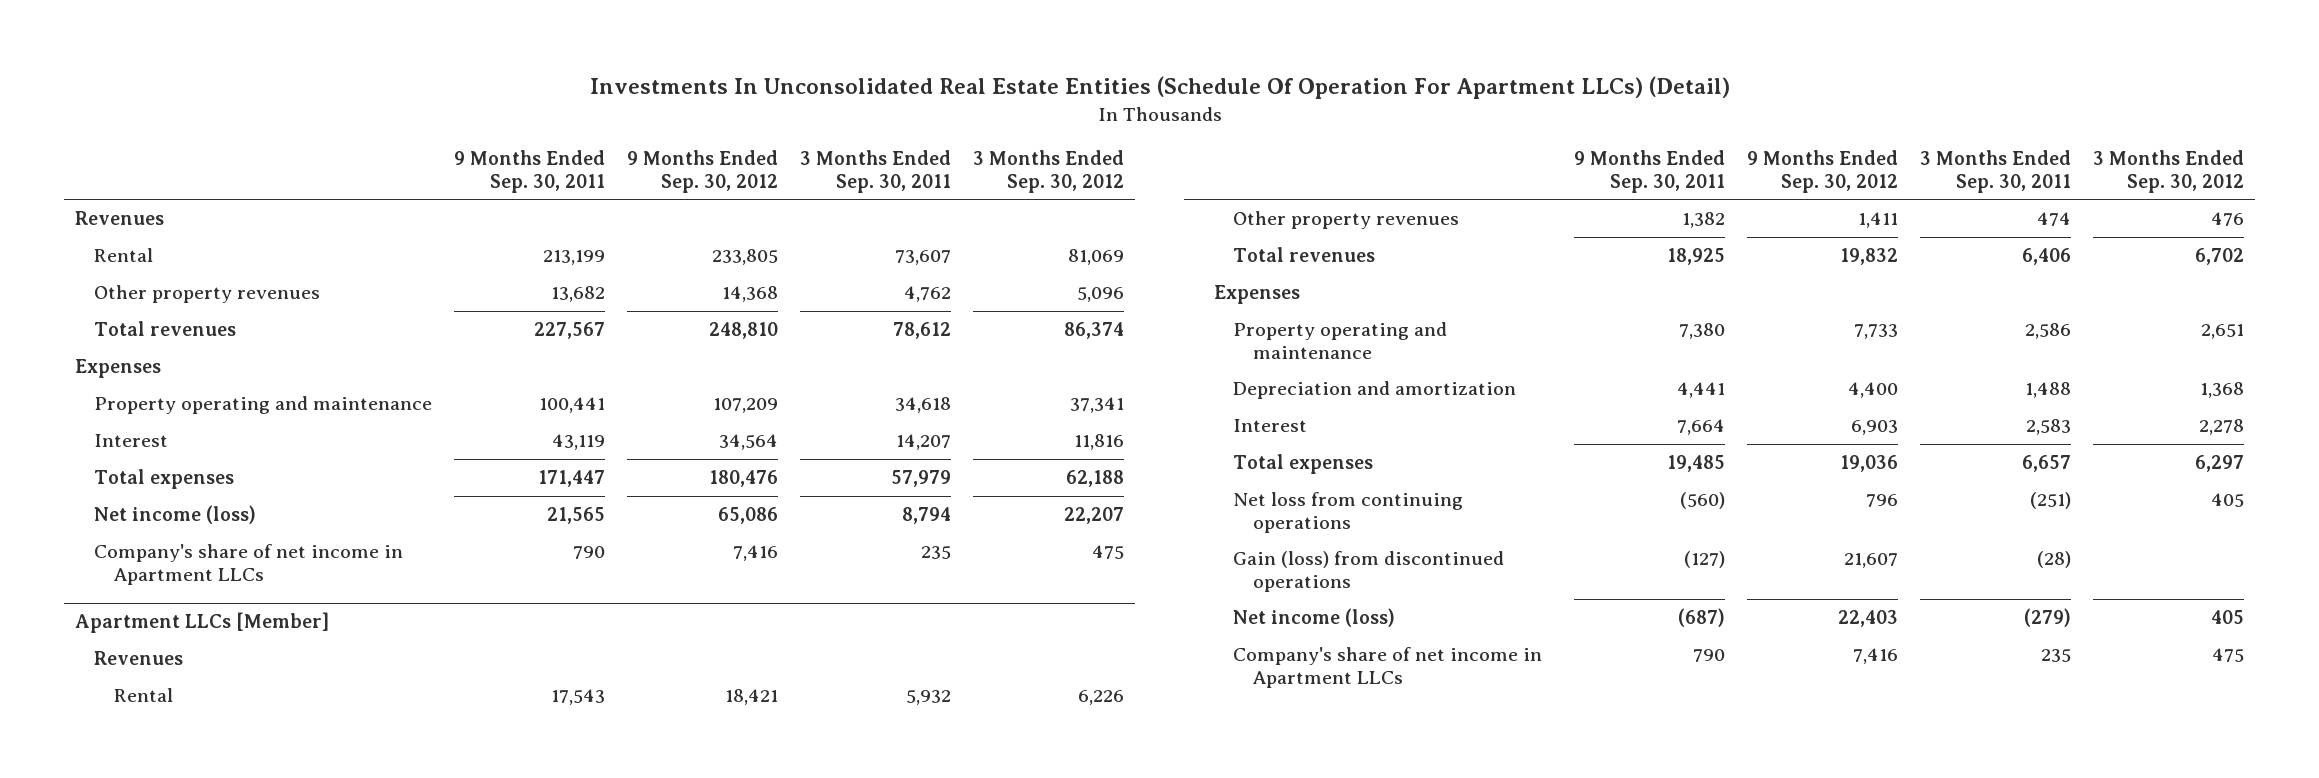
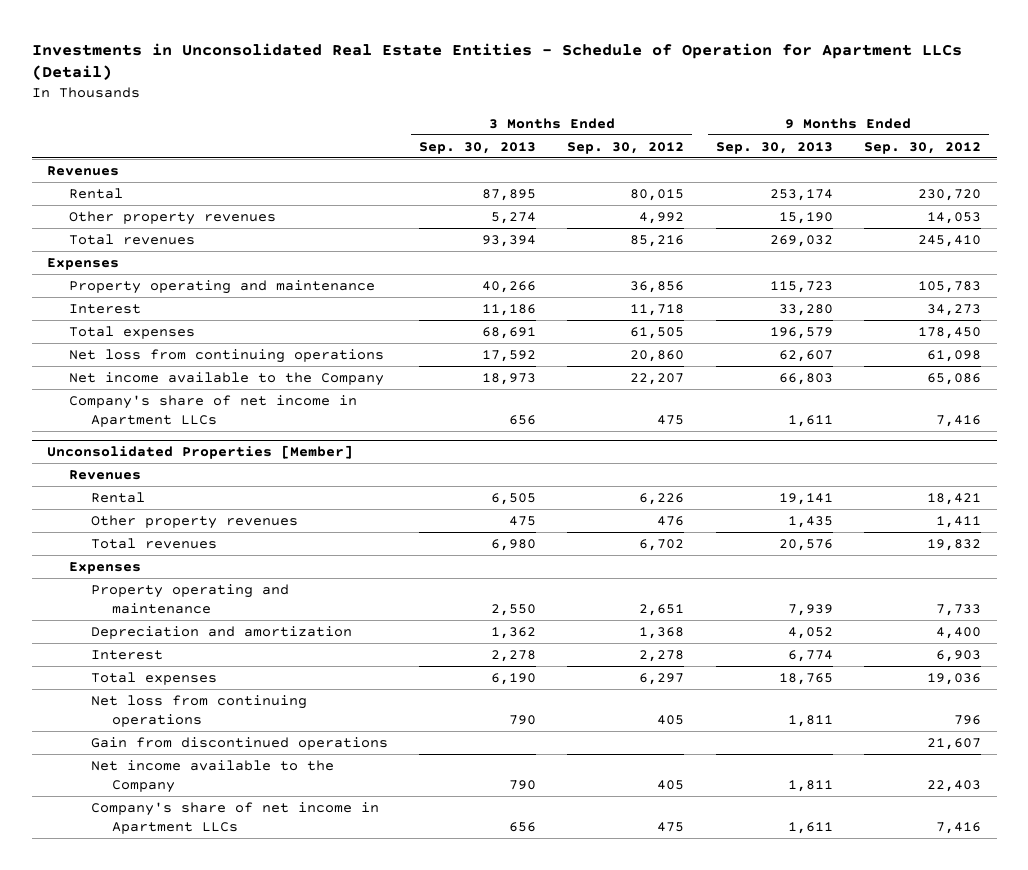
- Investments In Unconsolidated Real Estate Entities (Schedule Of Operation For Apartment LLCs) (Detail)
+ Investments in Unconsolidated Real Estate Entities - Schedule of Operation for Apartment LLCs (Detail)
- | 9 Months Ended Sep. 30, 2011 | 9 Months Ended Sep. 30, 2012 | 3 Months Ended Sep. 30, 2011 | 3 Months Ended Sep. 30, 2012
+ | 3 Months Ended Sep. 30, 2013 | 3 Months Ended Sep. 30, 2012 | 9 Months Ended Sep. 30, 2013 | 9 Months Ended Sep. 30, 2012
- Rental | 213,199 | 233,805 | 73,607 | 81,069
- Other property revenues | 13,682 | 14,368 | 4,762 | 5,096
- Total revenues | 227,567 | 248,810 | 78,612 | 86,374
+ Rental | 87,895 | 80,015 | 253,174 | 230,720
+ Other property revenues | 5,274 | 4,992 | 15,190 | 14,053
+ Total revenues | 93,394 | 85,216 | 269,032 | 245,410
- Property operating and maintenance | 100,441 | 107,209 | 34,618 | 37,341
- Interest | 43,119 | 34,564 | 14,207 | 11,816
- Total expenses | 171,447 | 180,476 | 57,979 | 62,188
- Net income (loss) | 21,565 | 65,086 | 8,794 | 22,207
+ Property operating and maintenance | 40,266 | 36,856 | 115,723 | 105,783
+ Interest | 11,186 | 11,718 | 33,280 | 34,273
+ Total expenses | 68,691 | 61,505 | 196,579 | 178,450
+ Net loss from continuing operations | 17,592 | 20,860 | 62,607 | 61,098
+ Net income available to the Company | 18,973 | 22,207 | 66,803 | 65,086
- Apartment LLCs [Member]
+ Unconsolidated Properties [Member]
- Gain (loss) from discontinued operations | (127) | 21,607 | (28) |
- Net income (loss) | (687) | 22,403 | (279) | 405
+ Gain from discontinued operations | | | | 21,607
+ Net income available to the Company | 790 | 405 | 1,811 | 22,403

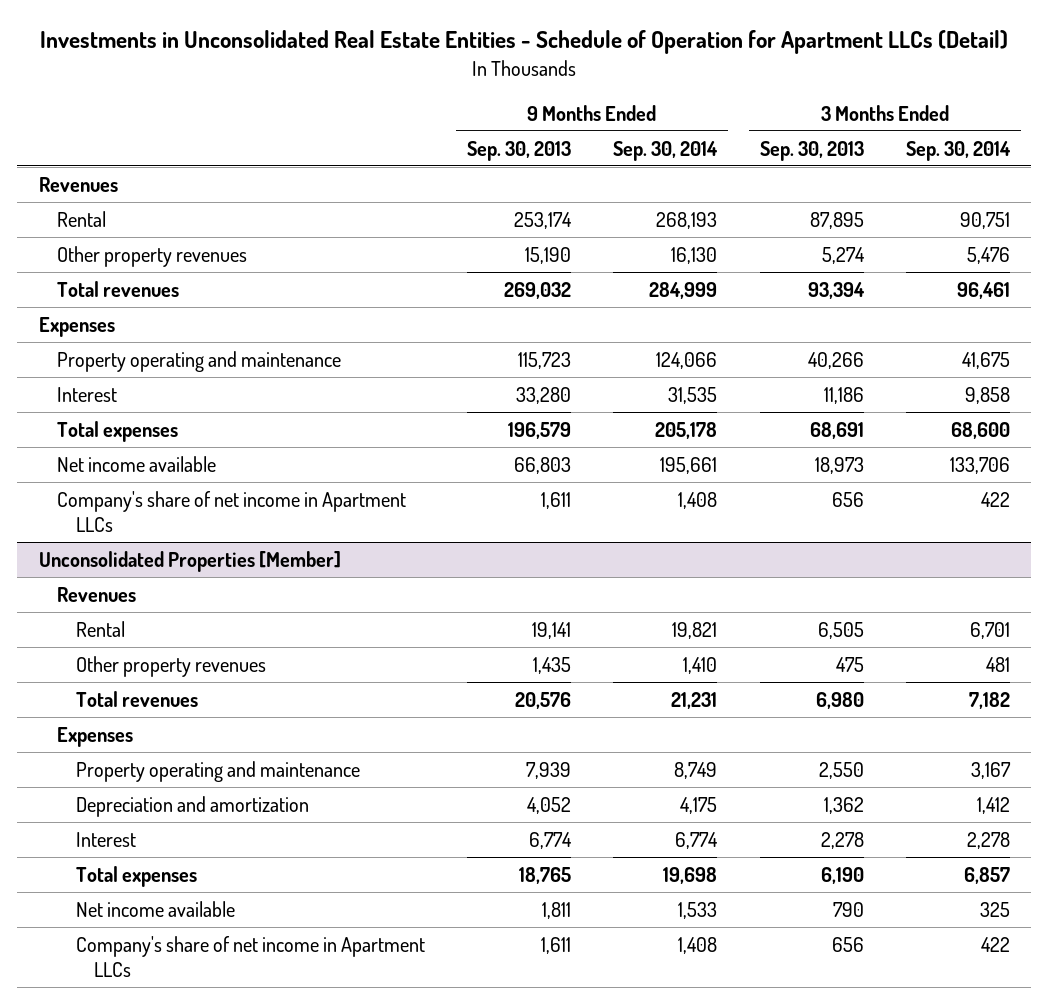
- | 3 Months Ended Sep. 30, 2013 | 3 Months Ended Sep. 30, 2012 | 9 Months Ended Sep. 30, 2013 | 9 Months Ended Sep. 30, 2012
+ | 9 Months Ended Sep. 30, 2013 | 9 Months Ended Sep. 30, 2014 | 3 Months Ended Sep. 30, 2013 | 3 Months Ended Sep. 30, 2014
- Net loss from continuing operations | 17,592 | 20,860 | 62,607 | 61,098
- Net income available to the Company | 18,973 | 22,207 | 66,803 | 65,086
+ Net income available | 66,803 | 195,661 | 18,973 | 133,706
@ Unconsolidated Properties [Member]
- Net loss from continuing operations | 790 | 405 | 1,811 | 796
- Gain from discontinued operations | | | | 21,607
- Net income available to the Company | 790 | 405 | 1,811 | 22,403
+ Net income available | 1,811 | 1,533 | 790 | 325

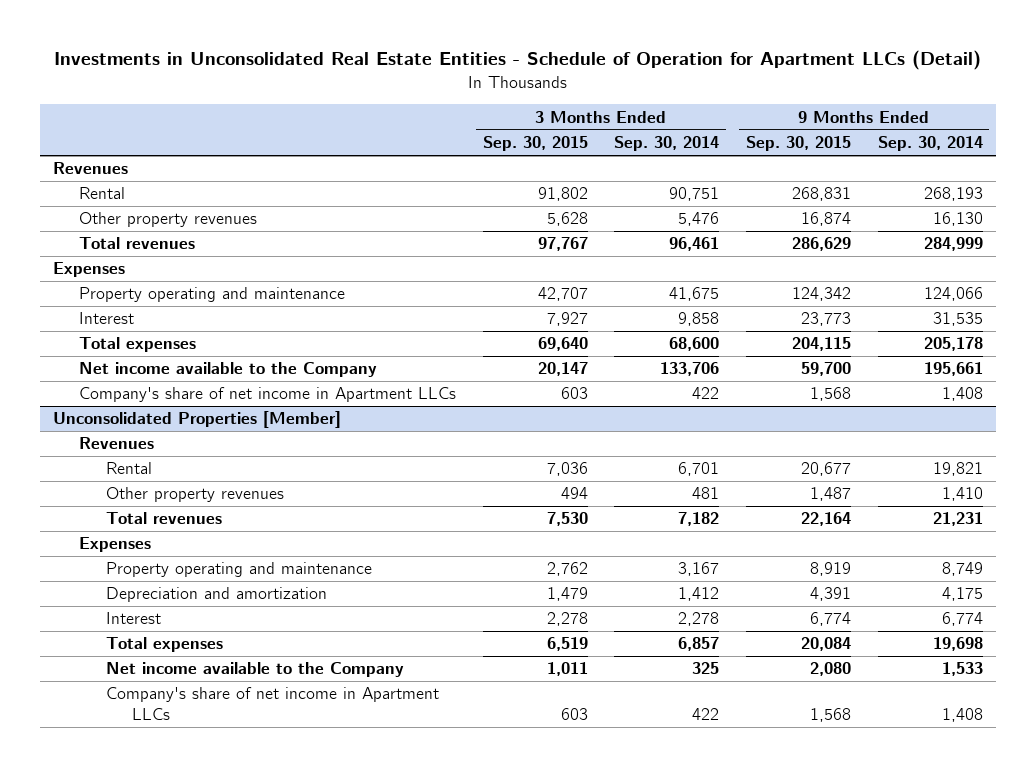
- | 9 Months Ended Sep. 30, 2013 | 9 Months Ended Sep. 30, 2014 | 3 Months Ended Sep. 30, 2013 | 3 Months Ended Sep. 30, 2014
+ | 3 Months Ended Sep. 30, 2015 | 3 Months Ended Sep. 30, 2014 | 9 Months Ended Sep. 30, 2015 | 9 Months Ended Sep. 30, 2014
- Net income available | 66,803 | 195,661 | 18,973 | 133,706
+ Net income available to the Company | 20,147 | 133,706 | 59,700 | 195,661
@ Unconsolidated Properties [Member]
- Net income available | 1,811 | 1,533 | 790 | 325
+ Net income available to the Company | 1,011 | 325 | 2,080 | 1,533

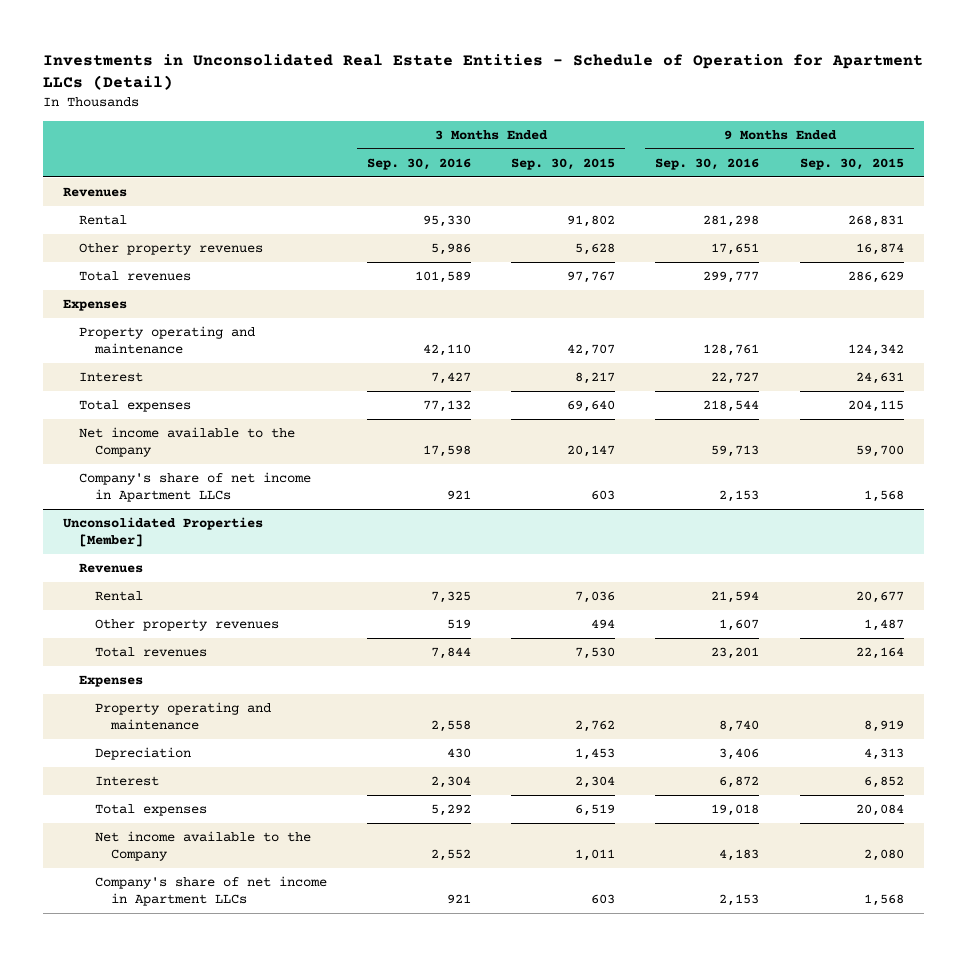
- | 3 Months Ended Sep. 30, 2015 | 3 Months Ended Sep. 30, 2014 | 9 Months Ended Sep. 30, 2015 | 9 Months Ended Sep. 30, 2014
+ | 3 Months Ended Sep. 30, 2016 | 3 Months Ended Sep. 30, 2015 | 9 Months Ended Sep. 30, 2016 | 9 Months Ended Sep. 30, 2015
- Interest | 7,927 | 9,858 | 23,773 | 31,535
+ Interest | 7,427 | 8,217 | 22,727 | 24,631
@ Unconsolidated Properties [Member]
- Depreciation and amortization | 1,479 | 1,412 | 4,391 | 4,175
- Interest | 2,278 | 2,278 | 6,774 | 6,774
+ Depreciation | 430 | 1,453 | 3,406 | 4,313
+ Interest | 2,304 | 2,304 | 6,872 | 6,852

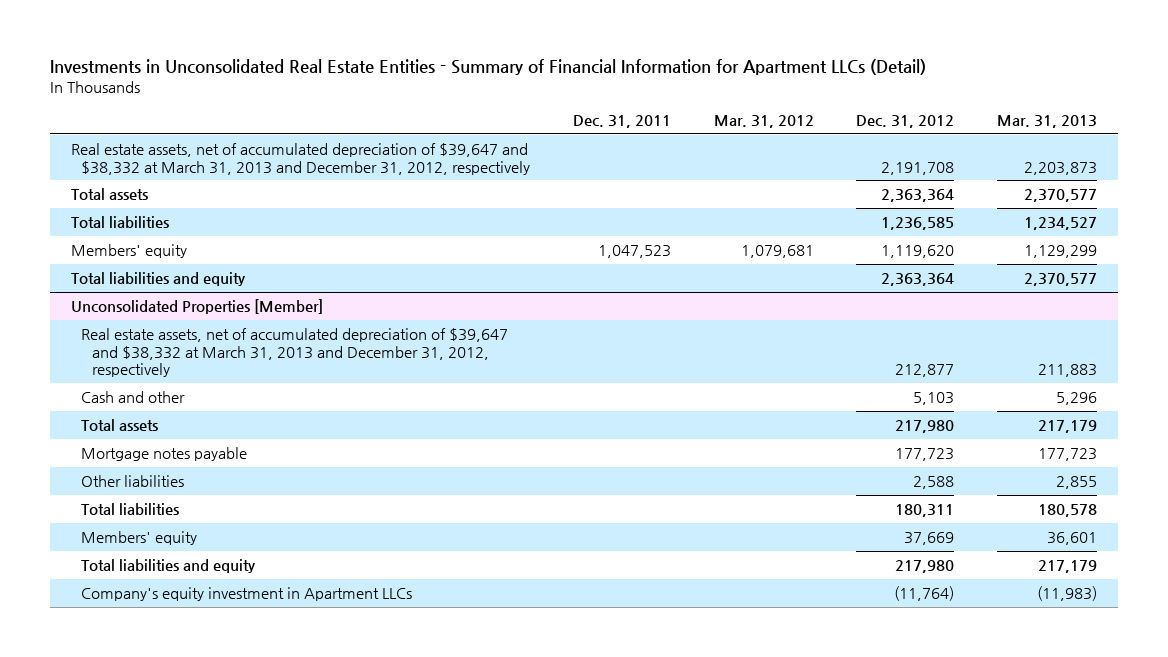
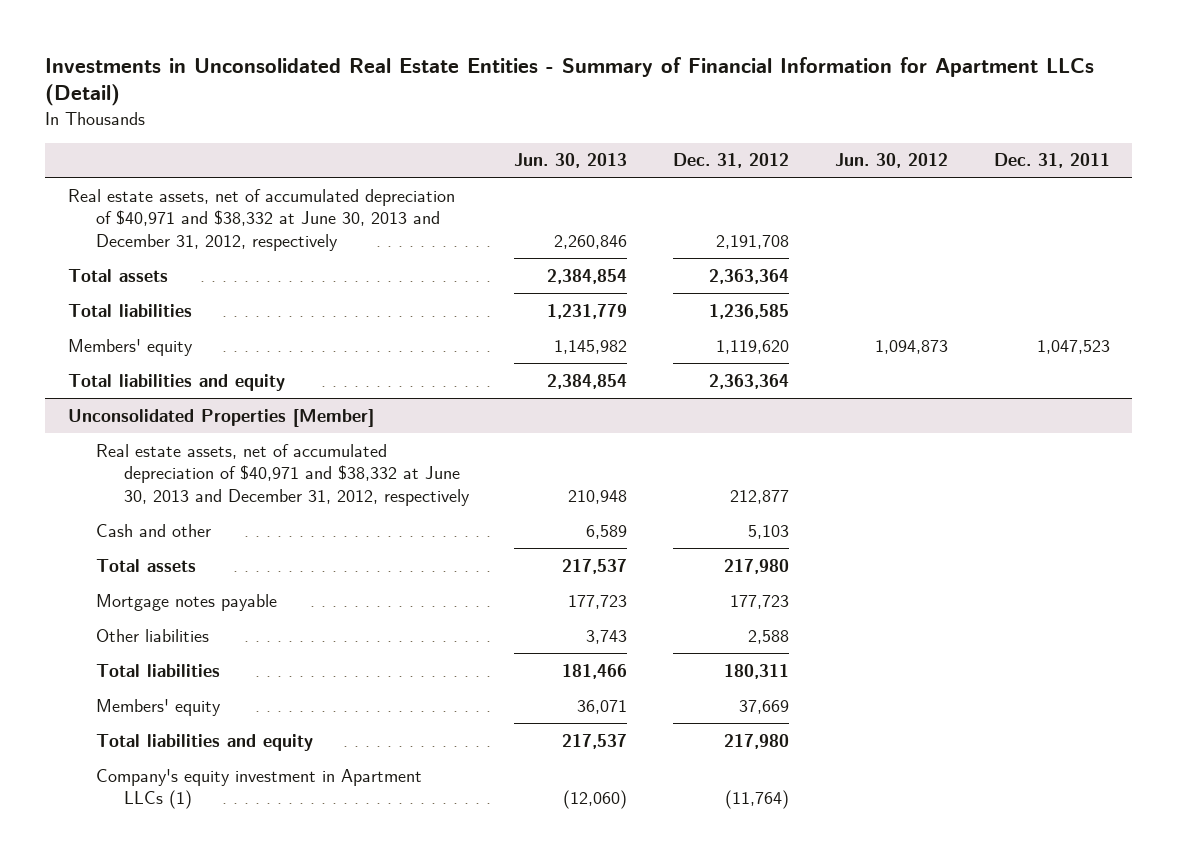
- | Dec. 31, 2011 | Mar. 31, 2012 | Dec. 31, 2012 | Mar. 31, 2013
+ | Jun. 30, 2013 | Dec. 31, 2012 | Jun. 30, 2012 | Dec. 31, 2011
- Real estate assets, net of accumulated depreciation of $39,647 and $38,332 at March 31, 2013 and December 31, 2012, respectively | | | 2,191,708 | 2,203,873
+ Real estate assets, net of accumulated depreciation of $40,971 and $38,332 at June 30, 2013 and December 31, 2012, respectively | 2,260,846 | 2,191,708 | |
@ Unconsolidated Properties [Member]
- Real estate assets, net of accumulated depreciation of $39,647 and $38,332 at March 31, 2013 and December 31, 2012, respectively | | | 212,877 | 211,883
+ Real estate assets, net of accumulated depreciation of $40,971 and $38,332 at June 30, 2013 and December 31, 2012, respectively | 210,948 | 212,877 | |
- Company's equity investment in Apartment LLCs | | | (11,764) | (11,983)
+ Company's equity investment in Apartment LLCs (1) | (12,060) | (11,764) | |

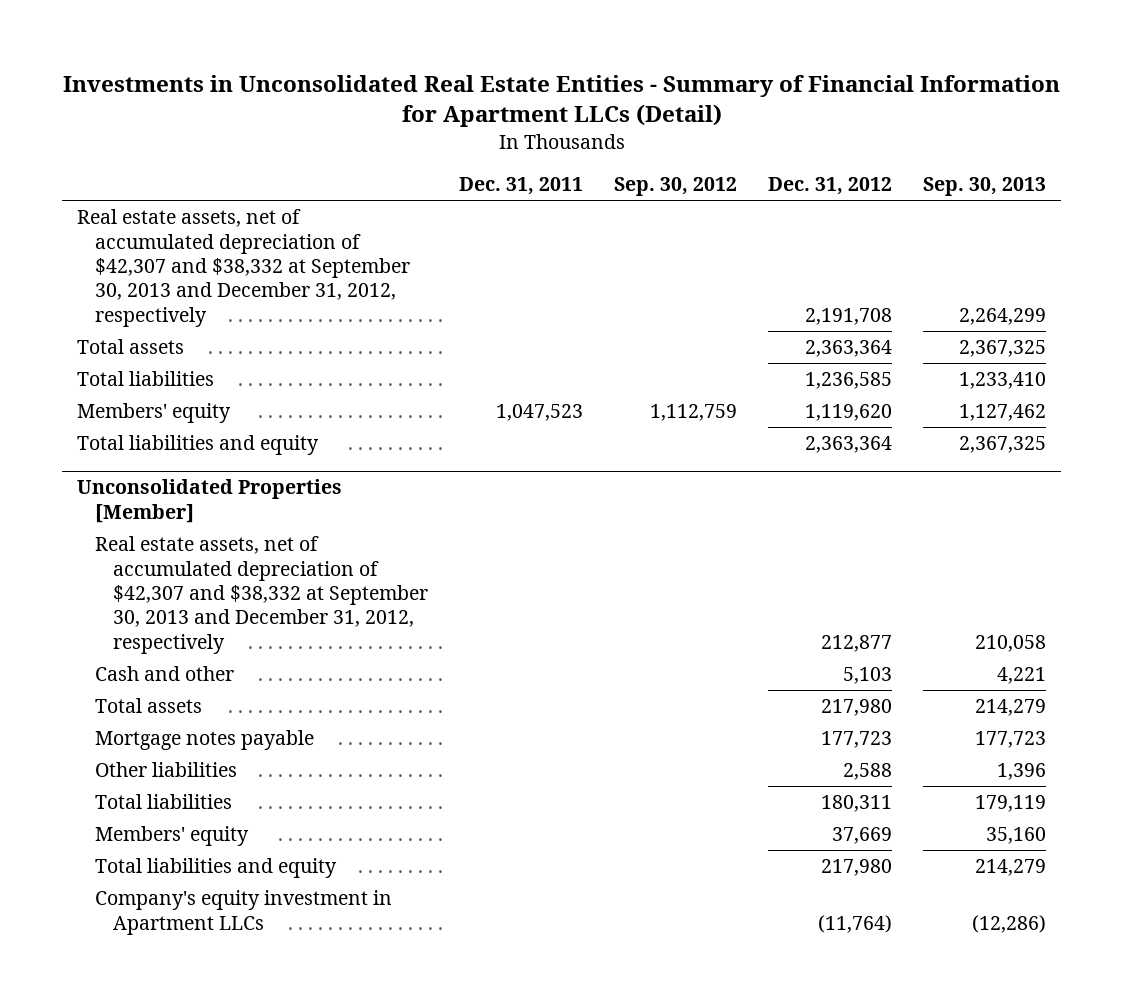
- | Jun. 30, 2013 | Dec. 31, 2012 | Jun. 30, 2012 | Dec. 31, 2011
+ | Dec. 31, 2011 | Sep. 30, 2012 | Dec. 31, 2012 | Sep. 30, 2013
- Real estate assets, net of accumulated depreciation of $40,971 and $38,332 at June 30, 2013 and December 31, 2012, respectively | 2,260,846 | 2,191,708 | |
+ Real estate assets, net of accumulated depreciation of $42,307 and $38,332 at September 30, 2013 and December 31, 2012, respectively | | | 2,191,708 | 2,264,299
@ Unconsolidated Properties [Member]
- Real estate assets, net of accumulated depreciation of $40,971 and $38,332 at June 30, 2013 and December 31, 2012, respectively | 210,948 | 212,877 | |
+ Real estate assets, net of accumulated depreciation of $42,307 and $38,332 at September 30, 2013 and December 31, 2012, respectively | | | 212,877 | 210,058
- Company's equity investment in Apartment LLCs (1) | (12,060) | (11,764) | |
+ Company's equity investment in Apartment LLCs | | | (11,764) | (12,286)

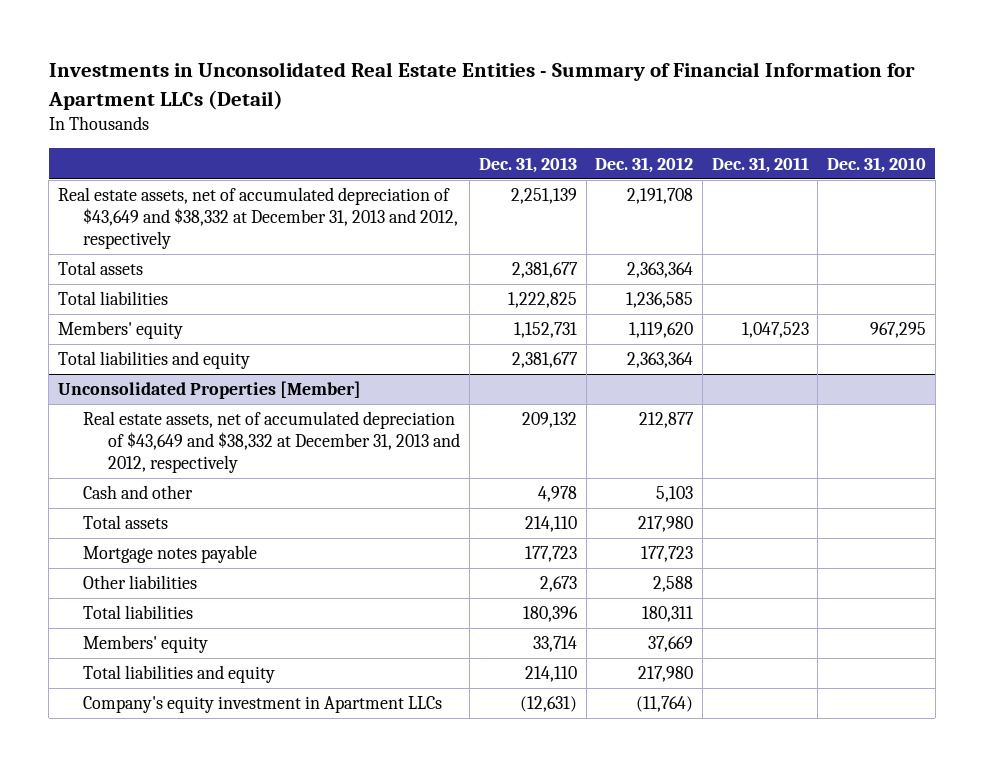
- | Dec. 31, 2011 | Sep. 30, 2012 | Dec. 31, 2012 | Sep. 30, 2013
+ | Dec. 31, 2013 | Dec. 31, 2012 | Dec. 31, 2011 | Dec. 31, 2010
- Real estate assets, net of accumulated depreciation of $42,307 and $38,332 at September 30, 2013 and December 31, 2012, respectively | | | 2,191,708 | 2,264,299
+ Real estate assets, net of accumulated depreciation of $43,649 and $38,332 at December 31, 2013 and 2012, respectively | 2,251,139 | 2,191,708 | |
@ Unconsolidated Properties [Member]
- Real estate assets, net of accumulated depreciation of $42,307 and $38,332 at September 30, 2013 and December 31, 2012, respectively | | | 212,877 | 210,058
+ Real estate assets, net of accumulated depreciation of $43,649 and $38,332 at December 31, 2013 and 2012, respectively | 209,132 | 212,877 | |

